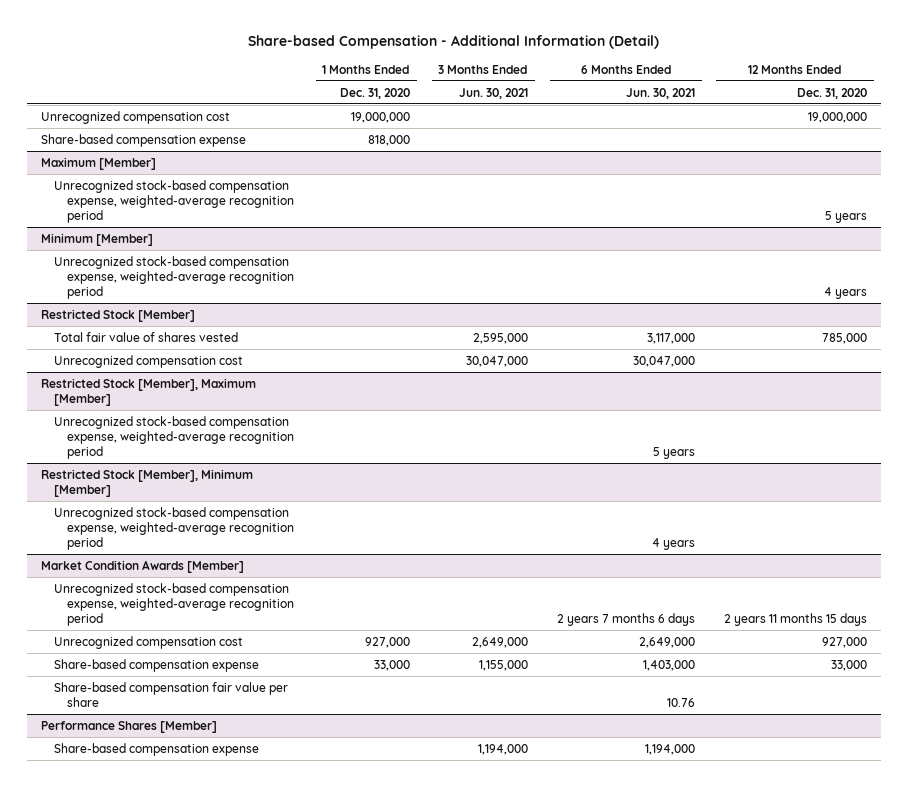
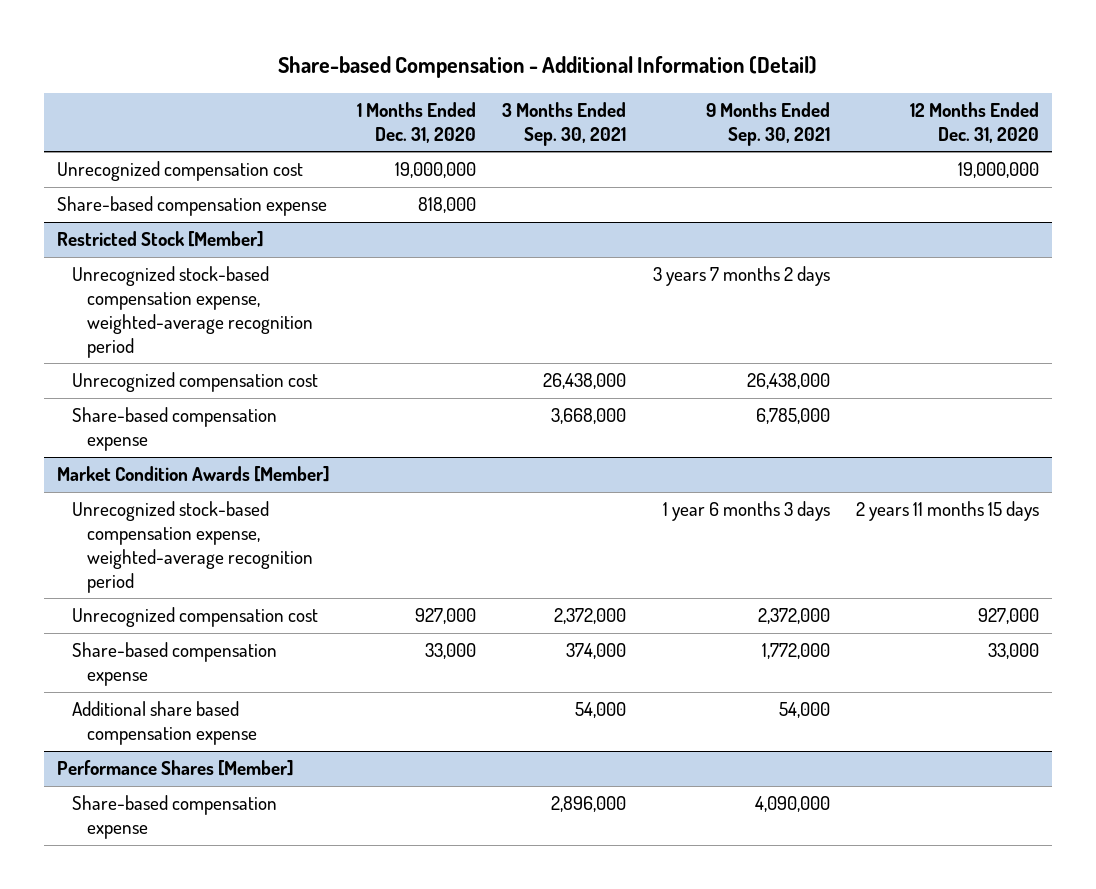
- | 1 Months Ended Dec. 31, 2020 | 3 Months Ended Jun. 30, 2021 | 6 Months Ended Jun. 30, 2021 | 12 Months Ended Dec. 31, 2020
+ | 1 Months Ended Dec. 31, 2020 | 3 Months Ended Sep. 30, 2021 | 9 Months Ended Sep. 30, 2021 | 12 Months Ended Dec. 31, 2020
- Maximum [Member]
- Unrecognized stock-based compensation expense, weighted-average recognition period | | | | 5 years
- Minimum [Member]
- Unrecognized stock-based compensation expense, weighted-average recognition period | | | | 4 years
@ Restricted Stock [Member]
- Total fair value of shares vested | | 2,595,000 | 3,117,000 | 785,000
+ Unrecognized stock-based compensation expense, weighted-average recognition period | | | 3 years 7 months 2 days |
- Restricted Stock [Member], Maximum [Member]
- Unrecognized stock-based compensation expense, weighted-average recognition period | | | 5 years |
- Restricted Stock [Member], Minimum [Member]
- Unrecognized stock-based compensation expense, weighted-average recognition period | | | 4 years |
@ Restricted Stock [Member]
+ Share-based compensation expense | | 3,668,000 | 6,785,000 |
@ Market Condition Awards [Member]
- Share-based compensation fair value per share | | | 10.76 |
+ Additional share based compensation expense | | 54,000 | 54,000 |

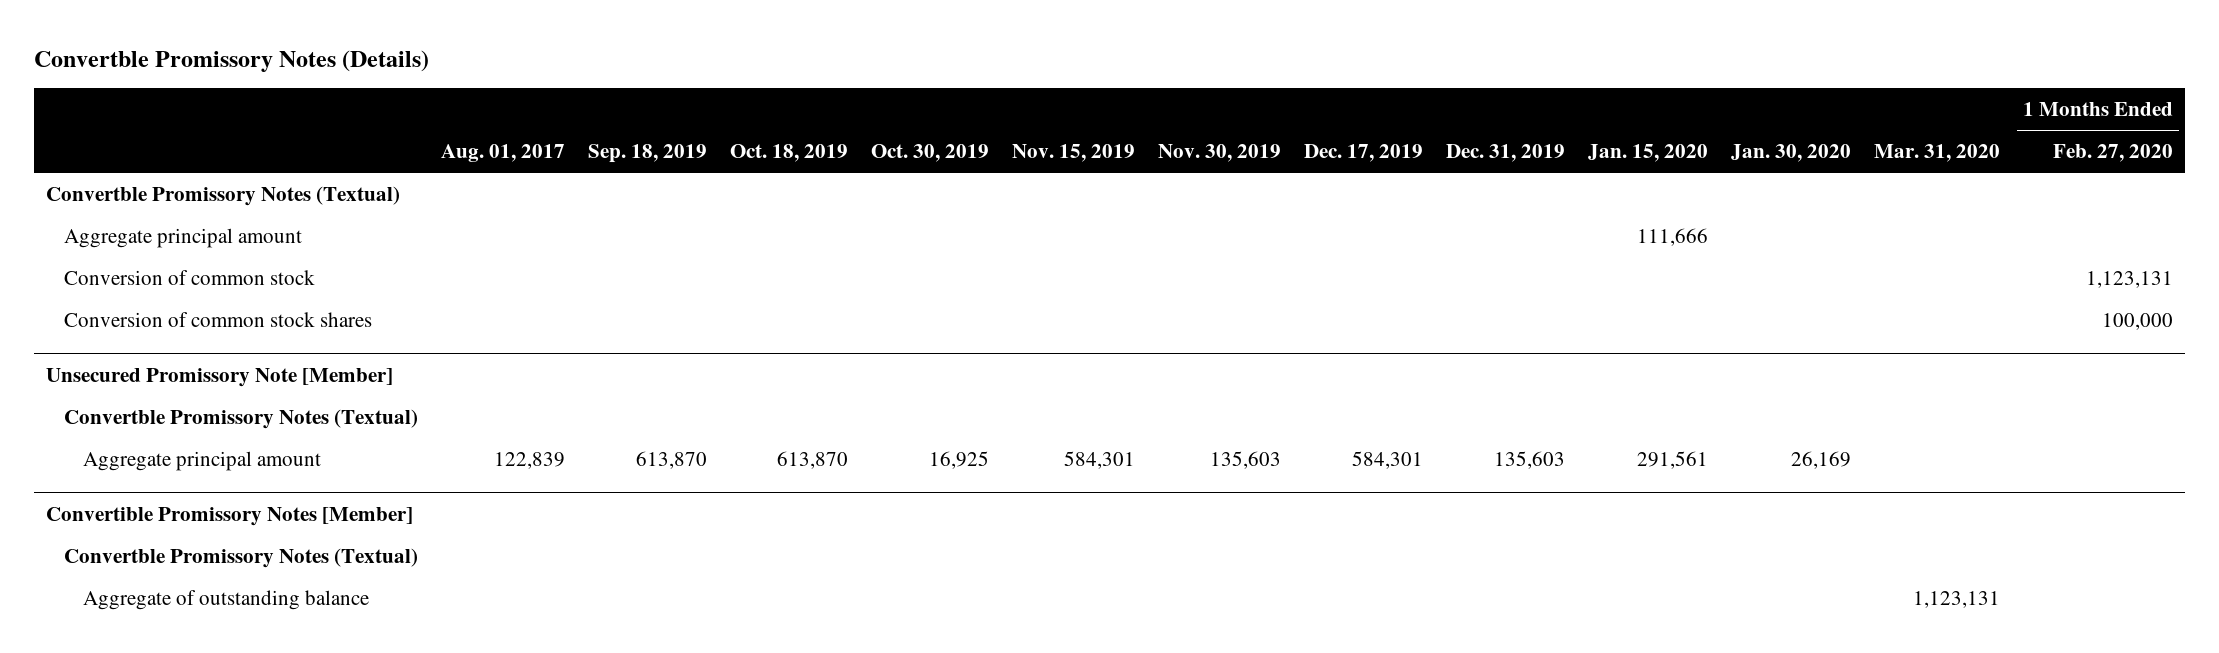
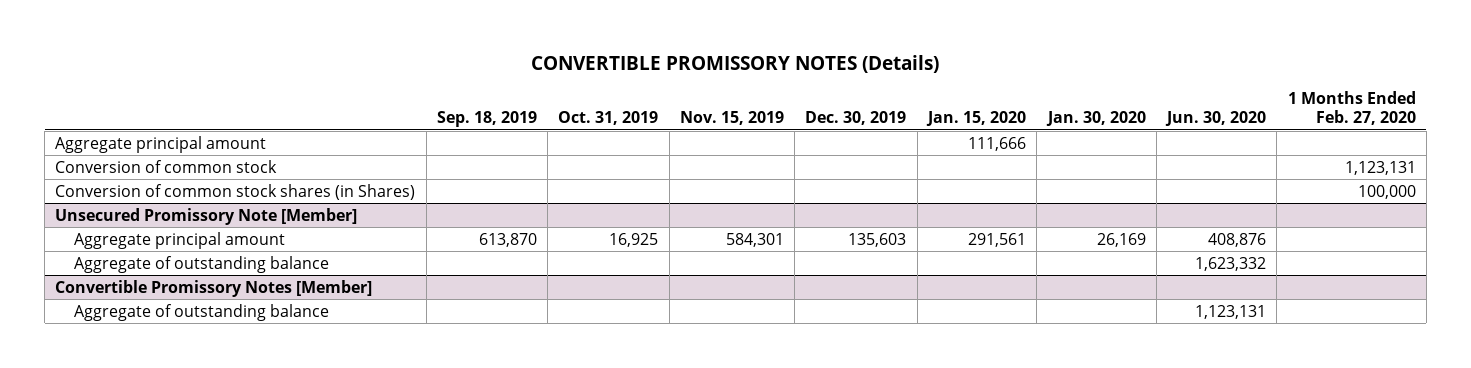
- Convertble Promissory Notes (Details)
+ CONVERTIBLE PROMISSORY NOTES (Details)
- | Aug. 01, 2017 | Sep. 18, 2019 | Oct. 18, 2019 | Oct. 30, 2019 | Nov. 15, 2019 | Nov. 30, 2019 | Dec. 17, 2019 | Dec. 31, 2019 | Jan. 15, 2020 | Jan. 30, 2020 | Mar. 31, 2020 | 1 Months Ended Feb. 27, 2020
+ | Sep. 18, 2019 | Oct. 31, 2019 | Nov. 15, 2019 | Dec. 30, 2019 | Jan. 15, 2020 | Jan. 30, 2020 | Jun. 30, 2020 | 1 Months Ended Feb. 27, 2020
- Convertble Promissory Notes (Textual)
- Conversion of common stock shares | | | | | | | | | | | | 100,000
+ Conversion of common stock shares (in Shares) | | | | | | | | 100,000
@ Unsecured Promissory Note [Member]
- Convertble Promissory Notes (Textual)
+ Aggregate of outstanding balance | | | | | | | 1,623,332 |
@ Convertible Promissory Notes [Member]
- Convertble Promissory Notes (Textual)

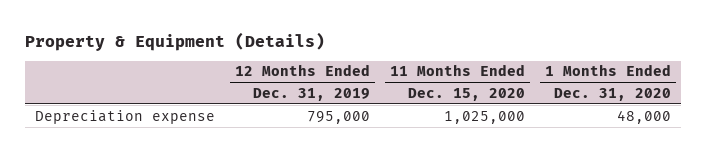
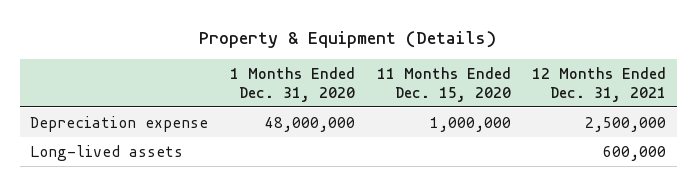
- | 12 Months Ended Dec. 31, 2019 | 11 Months Ended Dec. 15, 2020 | 1 Months Ended Dec. 31, 2020
+ | 1 Months Ended Dec. 31, 2020 | 11 Months Ended Dec. 15, 2020 | 12 Months Ended Dec. 31, 2021
- Depreciation expense | 795,000 | 1,025,000 | 48,000
+ Depreciation expense | 48,000,000 | 1,000,000 | 2,500,000
+ Long-lived assets | | | 600,000

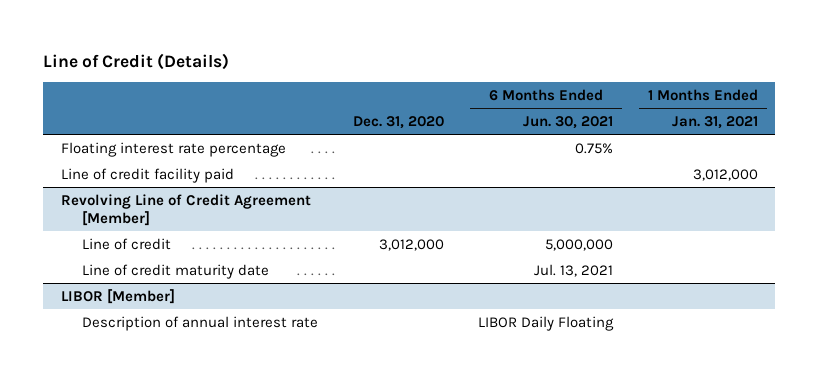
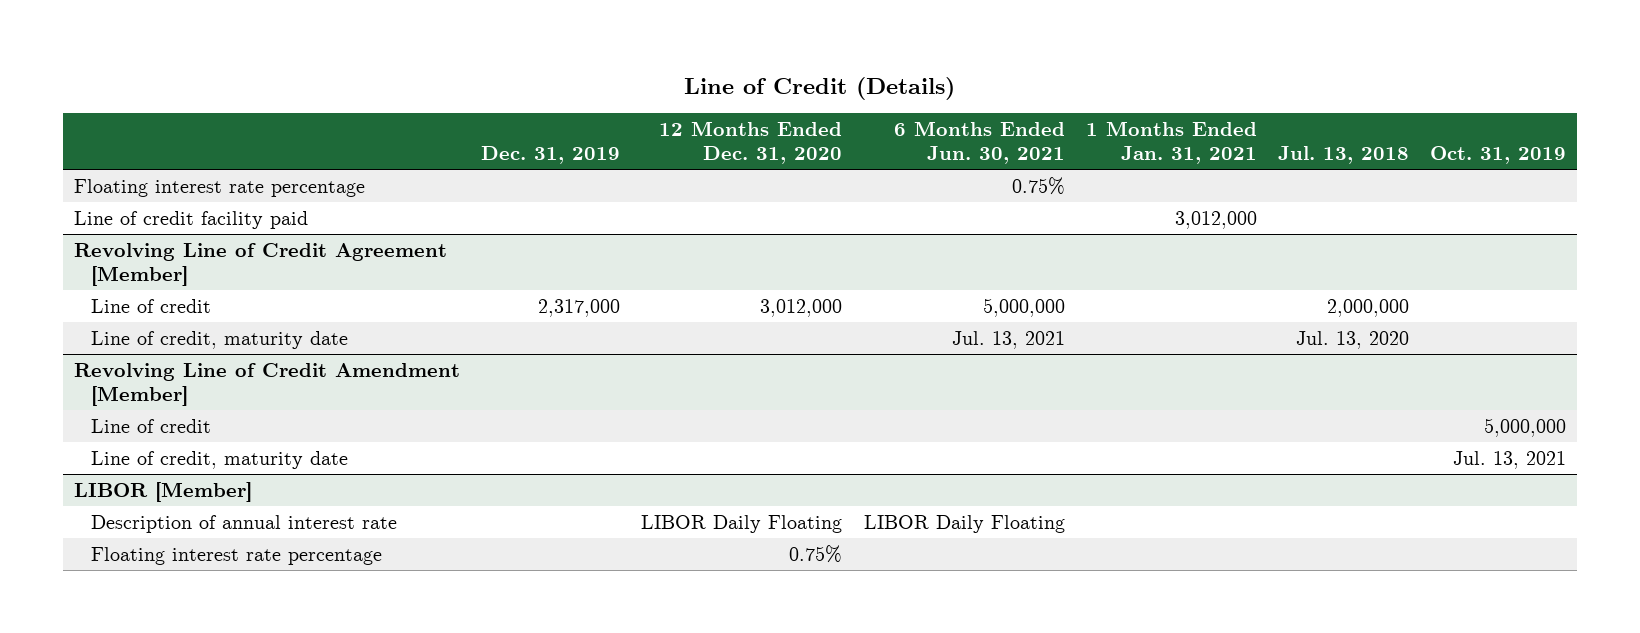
- | Dec. 31, 2020 | 6 Months Ended Jun. 30, 2021 | 1 Months Ended Jan. 31, 2021
+ | Dec. 31, 2019 | 12 Months Ended Dec. 31, 2020 | 6 Months Ended Jun. 30, 2021 | 1 Months Ended Jan. 31, 2021 | Jul. 13, 2018 | Oct. 31, 2019
@ Revolving Line of Credit Agreement [Member]
- Line of credit maturity date | | Jul. 13, 2021 |
+ Line of credit, maturity date | | | Jul. 13, 2021 | | Jul. 13, 2020 |
+ Revolving Line of Credit Amendment [Member]
+ Line of credit | | | | | | 5,000,000
+ Line of credit, maturity date | | | | | | Jul. 13, 2021
@ LIBOR [Member]
+ Floating interest rate percentage | | 0.75% | | | |

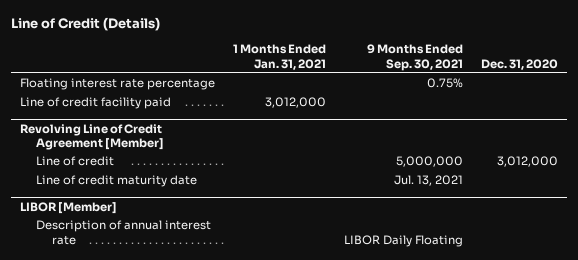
- | Dec. 31, 2019 | 12 Months Ended Dec. 31, 2020 | 6 Months Ended Jun. 30, 2021 | 1 Months Ended Jan. 31, 2021 | Jul. 13, 2018 | Oct. 31, 2019
+ | 1 Months Ended Jan. 31, 2021 | 9 Months Ended Sep. 30, 2021 | Dec. 31, 2020
@ Revolving Line of Credit Agreement [Member]
- Line of credit, maturity date | | | Jul. 13, 2021 | | Jul. 13, 2020 |
- Revolving Line of Credit Amendment [Member]
- Line of credit | | | | | | 5,000,000
- Line of credit, maturity date | | | | | | Jul. 13, 2021
@ Revolving Line of Credit Agreement [Member]
+ Line of credit maturity date | | Jul. 13, 2021 |
@ LIBOR [Member]
- Floating interest rate percentage | | 0.75% | | | |

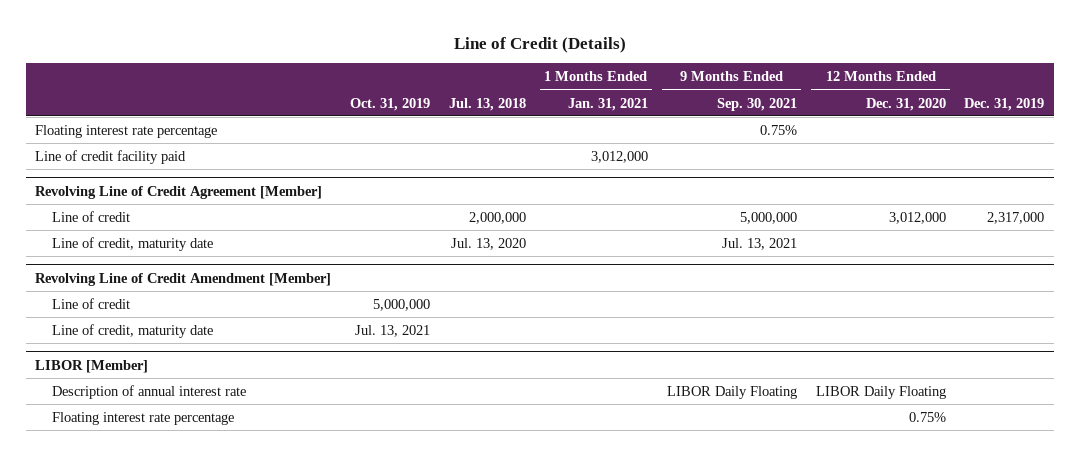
- | 1 Months Ended Jan. 31, 2021 | 9 Months Ended Sep. 30, 2021 | Dec. 31, 2020
+ | Oct. 31, 2019 | Jul. 13, 2018 | 1 Months Ended Jan. 31, 2021 | 9 Months Ended Sep. 30, 2021 | 12 Months Ended Dec. 31, 2020 | Dec. 31, 2019
@ Revolving Line of Credit Agreement [Member]
- Line of credit maturity date | | Jul. 13, 2021 |
+ Line of credit, maturity date | | Jul. 13, 2020 | | Jul. 13, 2021 | |
+ Revolving Line of Credit Amendment [Member]
+ Line of credit | 5,000,000 | | | | |
+ Line of credit, maturity date | Jul. 13, 2021 | | | | |
@ LIBOR [Member]
+ Floating interest rate percentage | | | | | 0.75% |

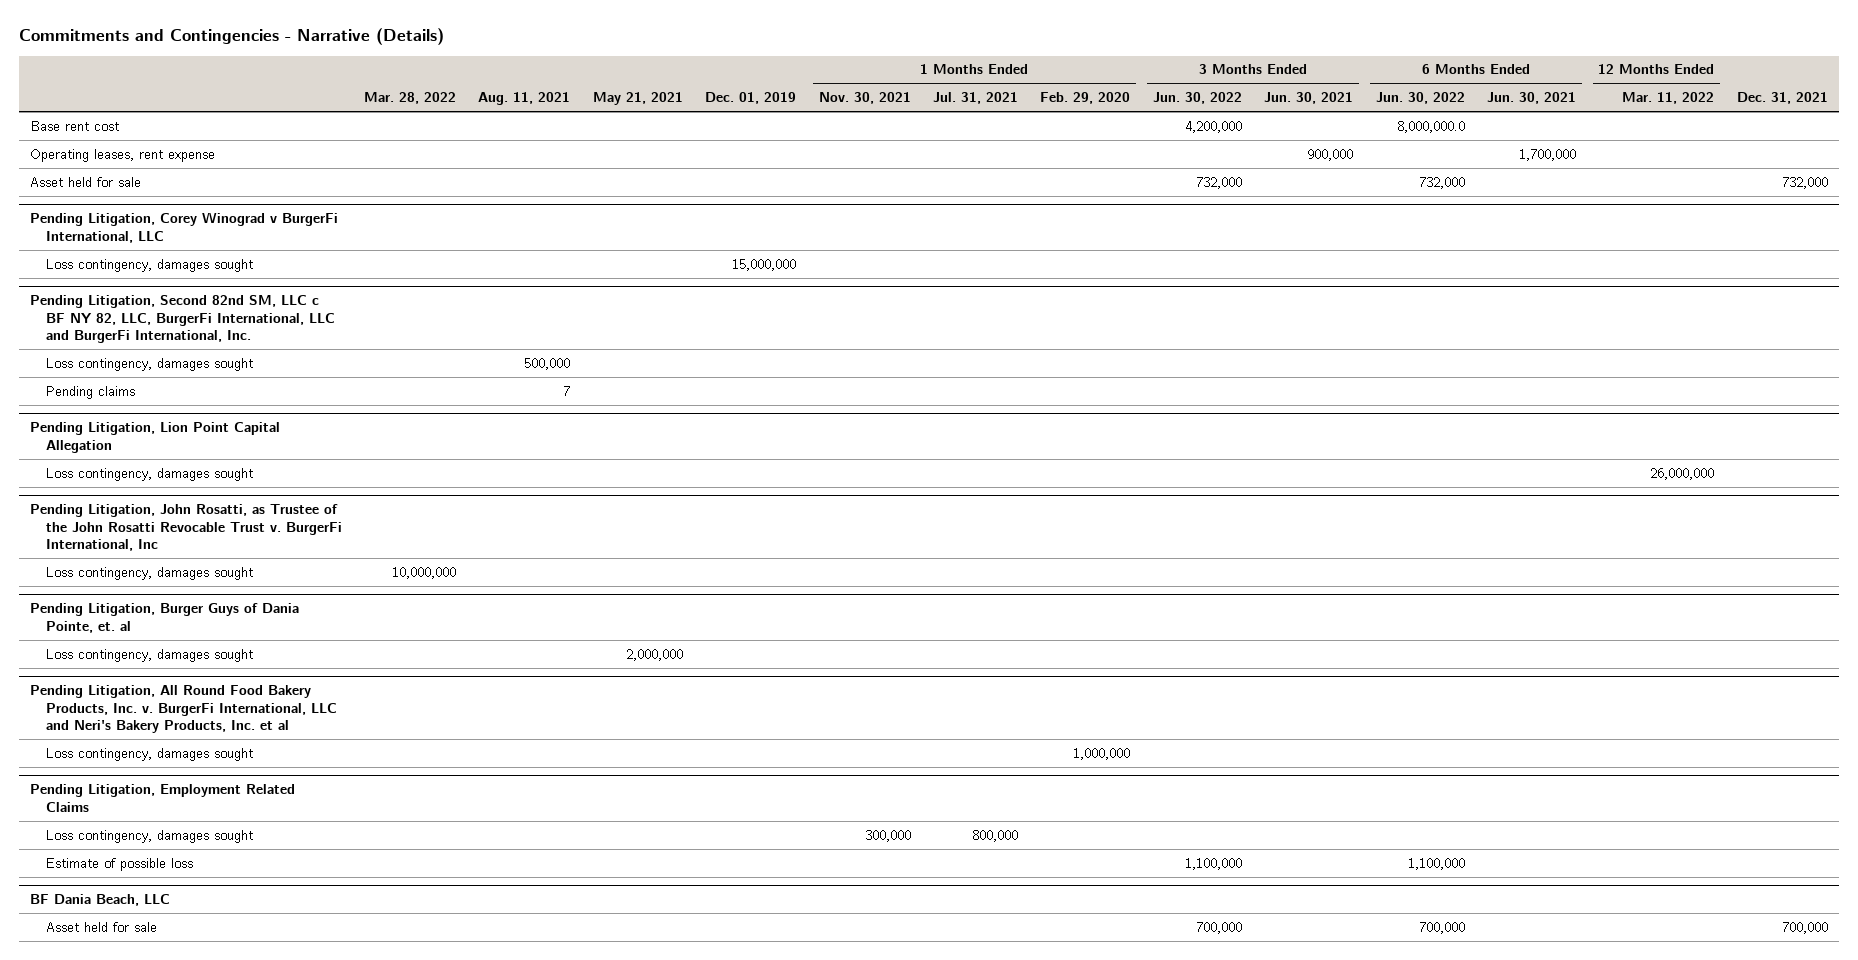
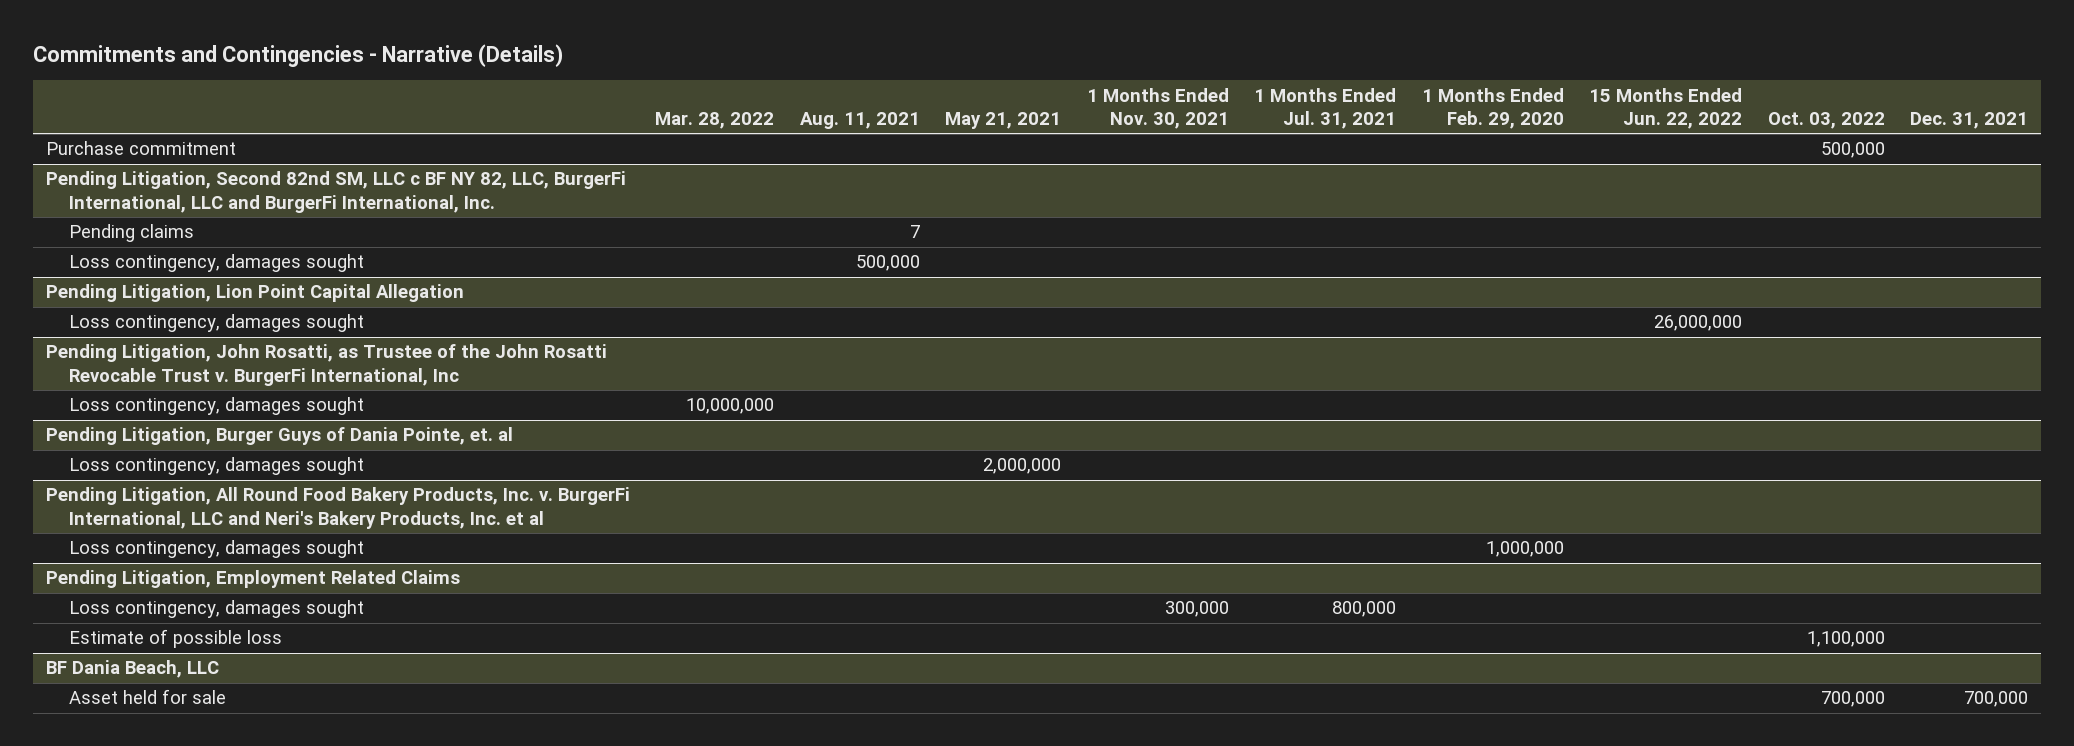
- | Mar. 28, 2022 | Aug. 11, 2021 | May 21, 2021 | Dec. 01, 2019 | 1 Months Ended Nov. 30, 2021 | 1 Months Ended Jul. 31, 2021 | 1 Months Ended Feb. 29, 2020 | 3 Months Ended Jun. 30, 2022 | 3 Months Ended Jun. 30, 2021 | 6 Months Ended Jun. 30, 2022 | 6 Months Ended Jun. 30, 2021 | 12 Months Ended Mar. 11, 2022 | Dec. 31, 2021
+ | Mar. 28, 2022 | Aug. 11, 2021 | May 21, 2021 | 1 Months Ended Nov. 30, 2021 | 1 Months Ended Jul. 31, 2021 | 1 Months Ended Feb. 29, 2020 | 15 Months Ended Jun. 22, 2022 | Oct. 03, 2022 | Dec. 31, 2021
- Base rent cost | | | | | | | | 4,200,000 | | 8,000,000.0 | | |
- Operating leases, rent expense | | | | | | | | | 900,000 | | 1,700,000 | |
- Asset held for sale | | | | | | | | 732,000 | | 732,000 | | | 732,000
- Pending Litigation, Corey Winograd v BurgerFi International, LLC
- Loss contingency, damages sought | | | | 15,000,000 | | | | | | | | |
+ Purchase commitment | | | | | | | | 500,000 |
@ Pending Litigation, Second 82nd SM, LLC c BF NY 82, LLC, BurgerFi International, LLC and BurgerFi International, Inc.
moved down: Loss contingency, damages sought | | 500,000 | | | | | | |

